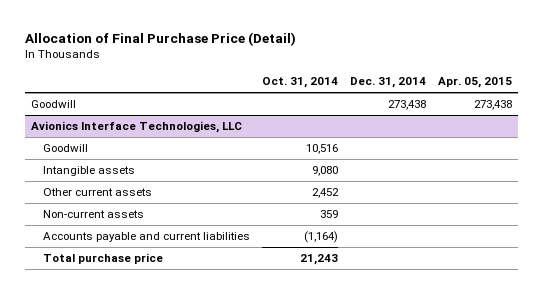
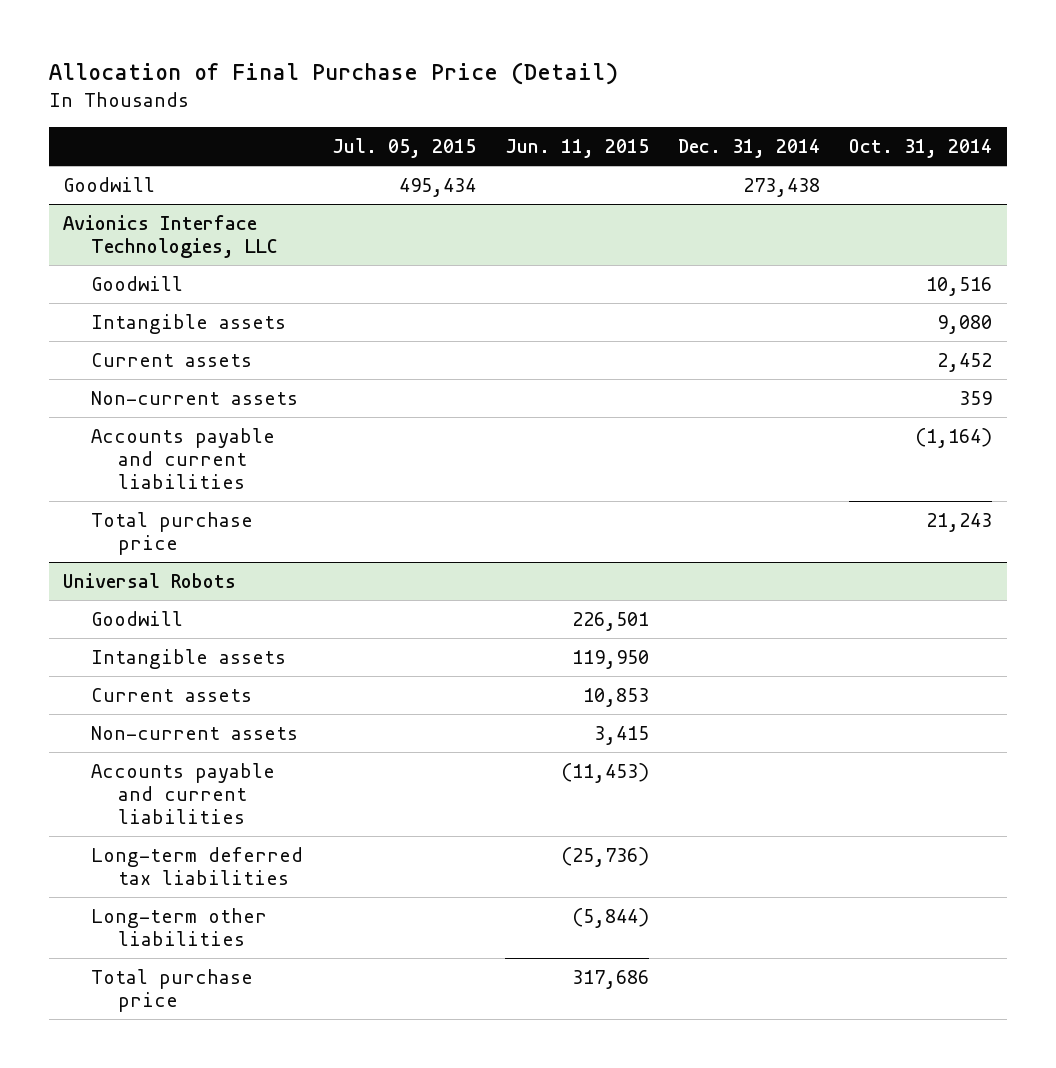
- | Oct. 31, 2014 | Dec. 31, 2014 | Apr. 05, 2015
+ | Jul. 05, 2015 | Jun. 11, 2015 | Dec. 31, 2014 | Oct. 31, 2014
@ Avionics Interface Technologies, LLC
- Other current assets | 2,452 | |
+ Current assets | | | | 2,452
+ Universal Robots
+ Goodwill | | 226,501 | |
+ Intangible assets | | 119,950 | |
+ Current assets | | 10,853 | |
+ Non-current assets | | 3,415 | |
+ Accounts payable and current liabilities | | (11,453) | |
+ Long-term deferred tax liabilities | | (25,736) | |
+ Long-term other liabilities | | (5,844) | |
+ Total purchase price | | 317,686 | |

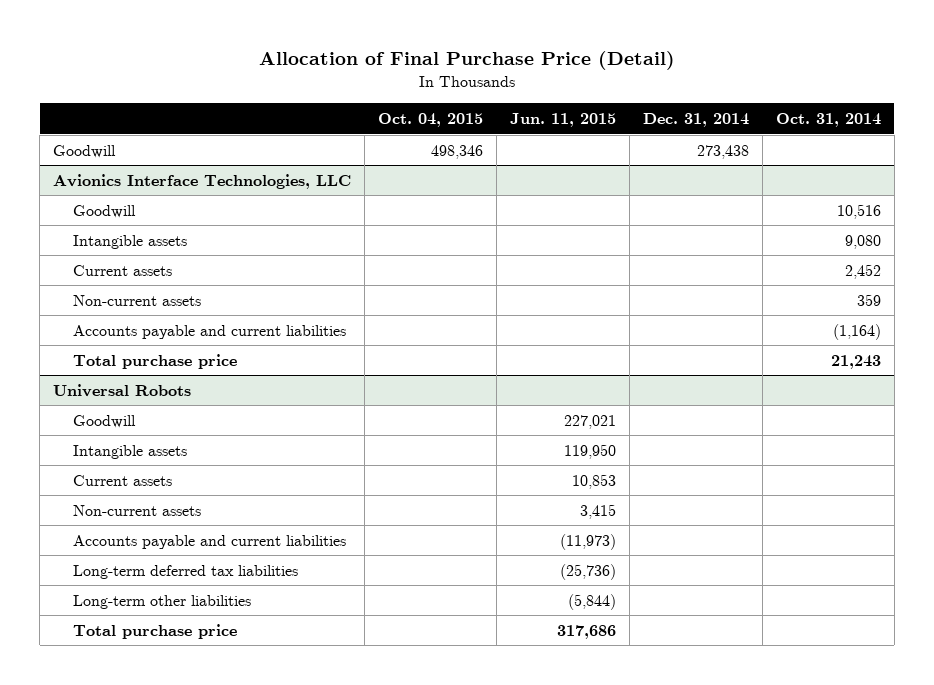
- | Jul. 05, 2015 | Jun. 11, 2015 | Dec. 31, 2014 | Oct. 31, 2014
+ | Oct. 04, 2015 | Jun. 11, 2015 | Dec. 31, 2014 | Oct. 31, 2014
@ Universal Robots
- Goodwill | | 226,501 | |
+ Goodwill | | 227,021 | |
- Accounts payable and current liabilities | | (11,453) | |
+ Accounts payable and current liabilities | | (11,973) | |

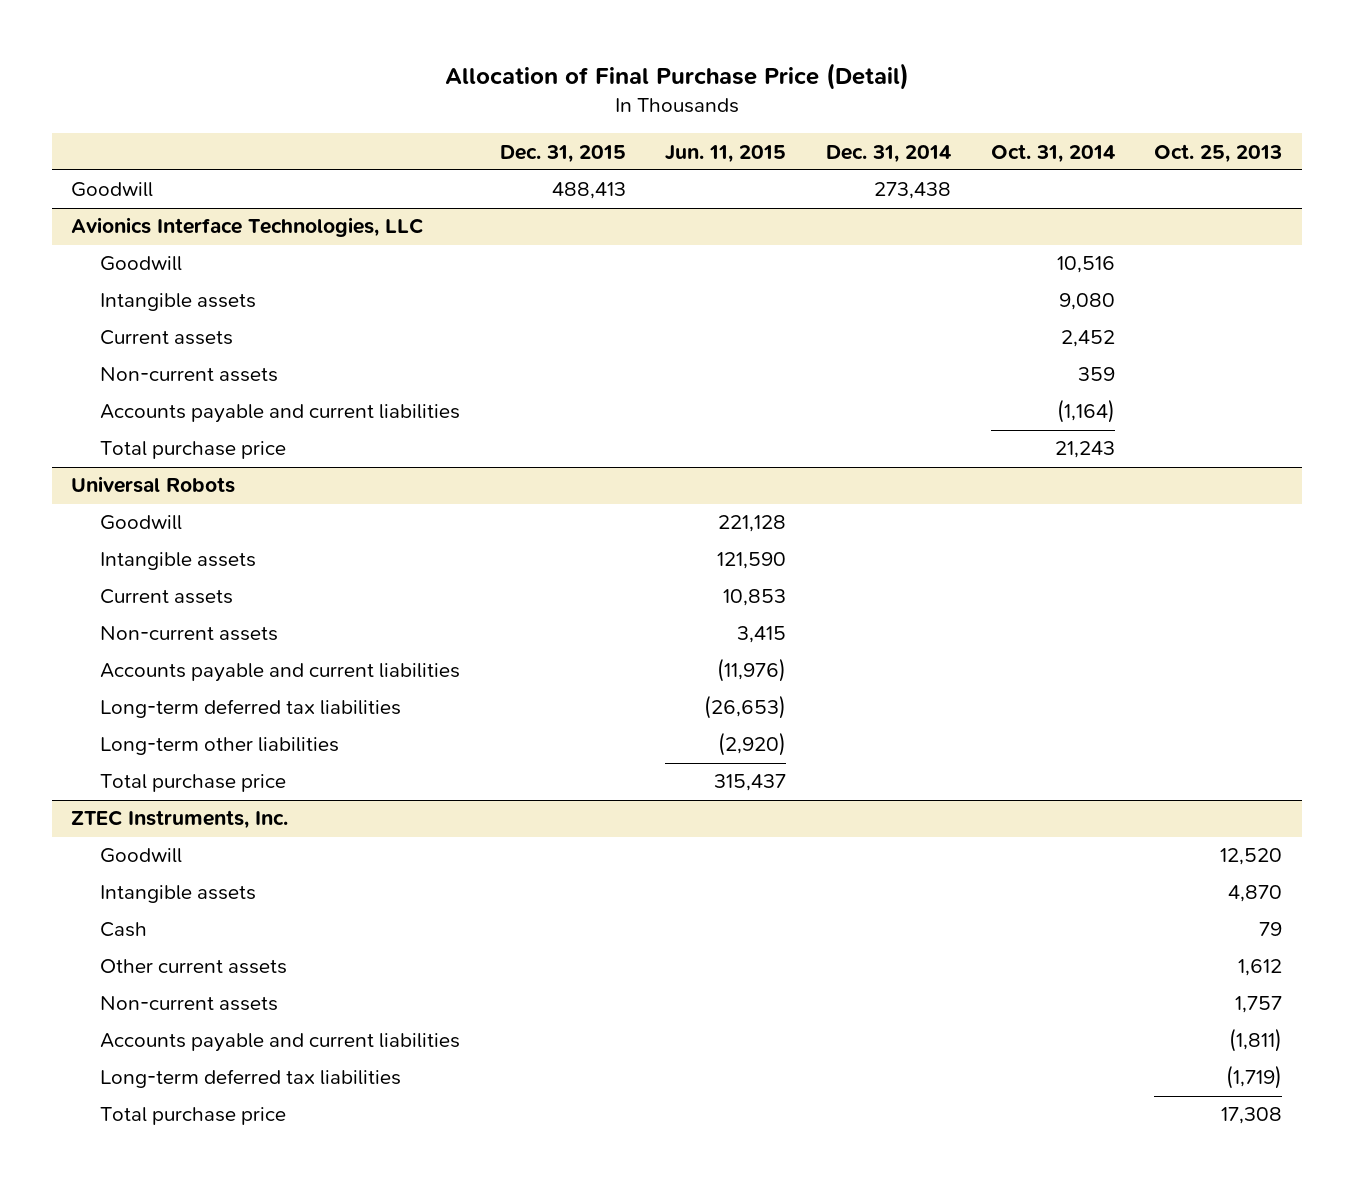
- | Oct. 04, 2015 | Jun. 11, 2015 | Dec. 31, 2014 | Oct. 31, 2014
+ | Dec. 31, 2015 | Jun. 11, 2015 | Dec. 31, 2014 | Oct. 31, 2014 | Oct. 25, 2013
@ Universal Robots
- Goodwill | | 227,021 | |
- Intangible assets | | 119,950 | |
+ Goodwill | | 221,128 | | |
+ Intangible assets | | 121,590 | | |
- Accounts payable and current liabilities | | (11,973) | |
- Long-term deferred tax liabilities | | (25,736) | |
- Long-term other liabilities | | (5,844) | |
- Total purchase price | | 317,686 | |
+ Accounts payable and current liabilities | | (11,976) | | |
+ Long-term deferred tax liabilities | | (26,653) | | |
+ Long-term other liabilities | | (2,920) | | |
+ Total purchase price | | 315,437 | | |
+ ZTEC Instruments, Inc.
+ Goodwill | | | | | 12,520
+ Intangible assets | | | | | 4,870
+ Cash | | | | | 79
+ Other current assets | | | | | 1,612
+ Non-current assets | | | | | 1,757
+ Accounts payable and current liabilities | | | | | (1,811)
+ Long-term deferred tax liabilities | | | | | (1,719)
+ Total purchase price | | | | | 17,308

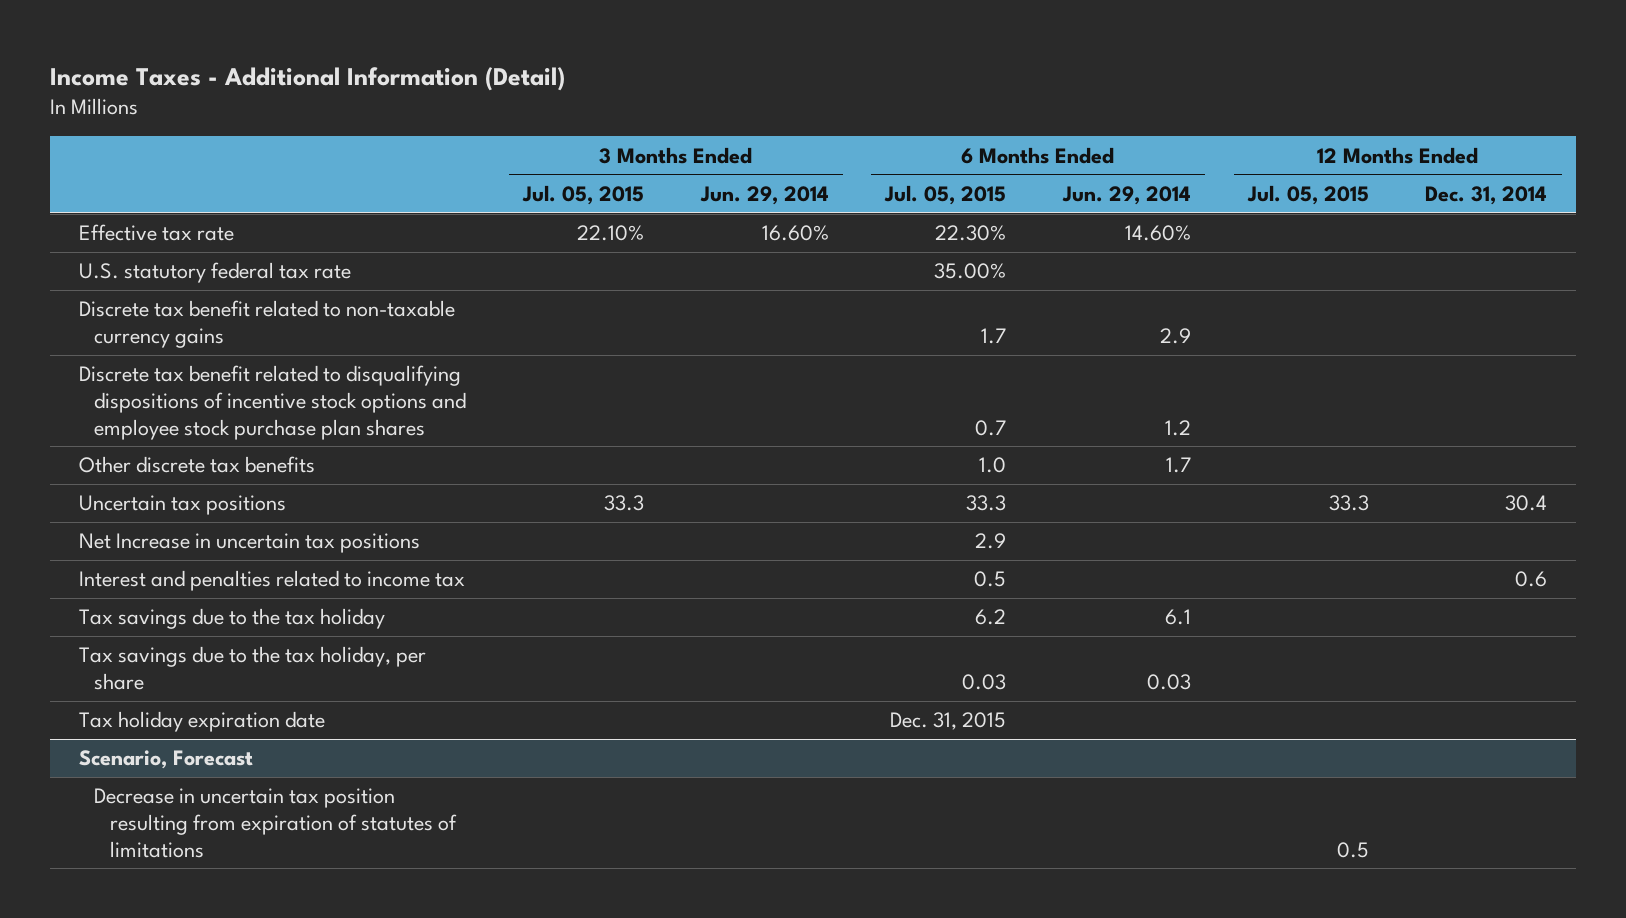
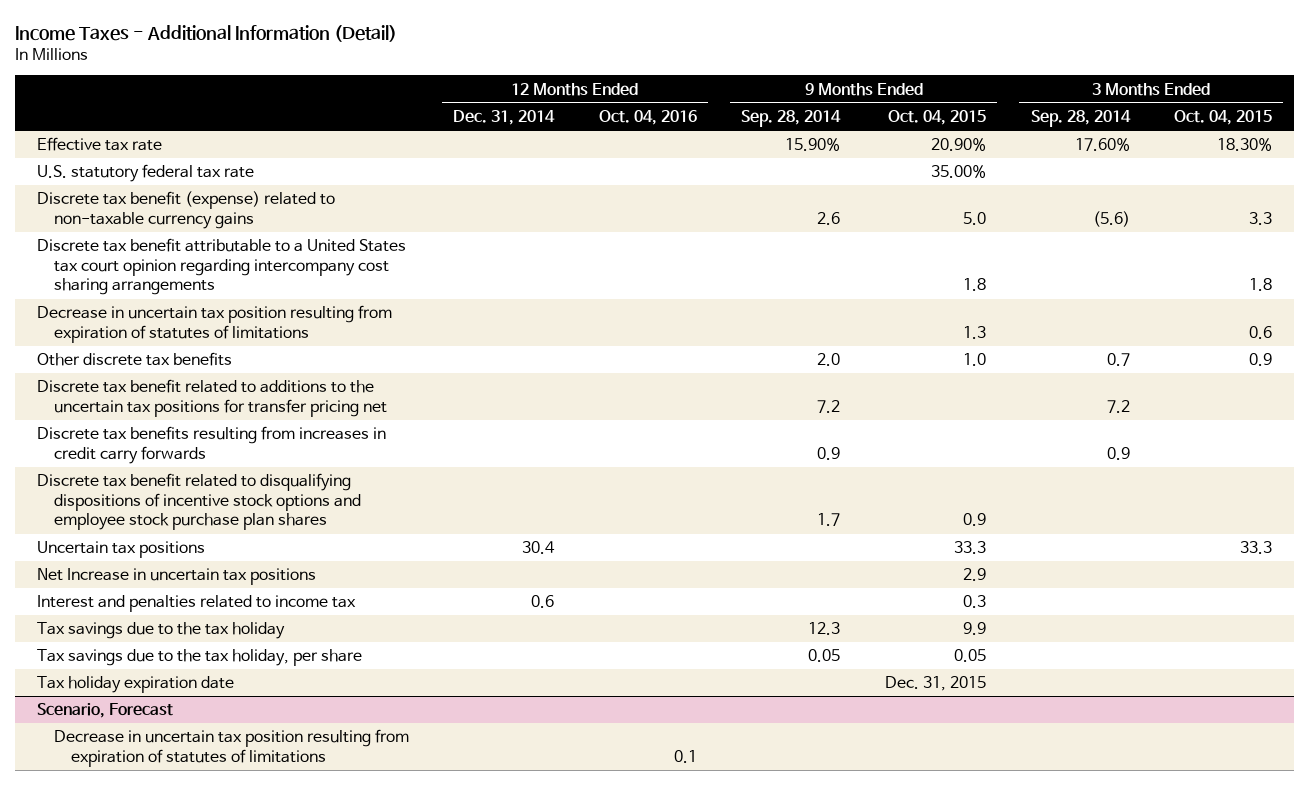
- | 3 Months Ended Jul. 05, 2015 | 3 Months Ended Jun. 29, 2014 | 6 Months Ended Jul. 05, 2015 | 6 Months Ended Jun. 29, 2014 | 12 Months Ended Jul. 05, 2015 | 12 Months Ended Dec. 31, 2014
+ | 12 Months Ended Dec. 31, 2014 | 12 Months Ended Oct. 04, 2016 | 9 Months Ended Sep. 28, 2014 | 9 Months Ended Oct. 04, 2015 | 3 Months Ended Sep. 28, 2014 | 3 Months Ended Oct. 04, 2015
- Discrete tax benefit related to non-taxable currency gains | | | 1.7 | 2.9 | |
+ Discrete tax benefit (expense) related to non-taxable currency gains | | | 2.6 | 5.0 | (5.6) | 3.3
+ Discrete tax benefit attributable to a United States tax court opinion regarding intercompany cost sharing arrangements | | | | 1.8 | | 1.8
+ Decrease in uncertain tax position resulting from expiration of statutes of limitations | | | | 1.3 | | 0.6
+ Discrete tax benefit related to additions to the uncertain tax positions for transfer pricing net | | | 7.2 | | 7.2 |
+ Discrete tax benefits resulting from increases in credit carry forwards | | | 0.9 | | 0.9 |
moved down: Discrete tax benefit related to disqualifying dispositions of incentive stock options and employee stock purchase plan shares | | | 1.7 | 0.9 | |

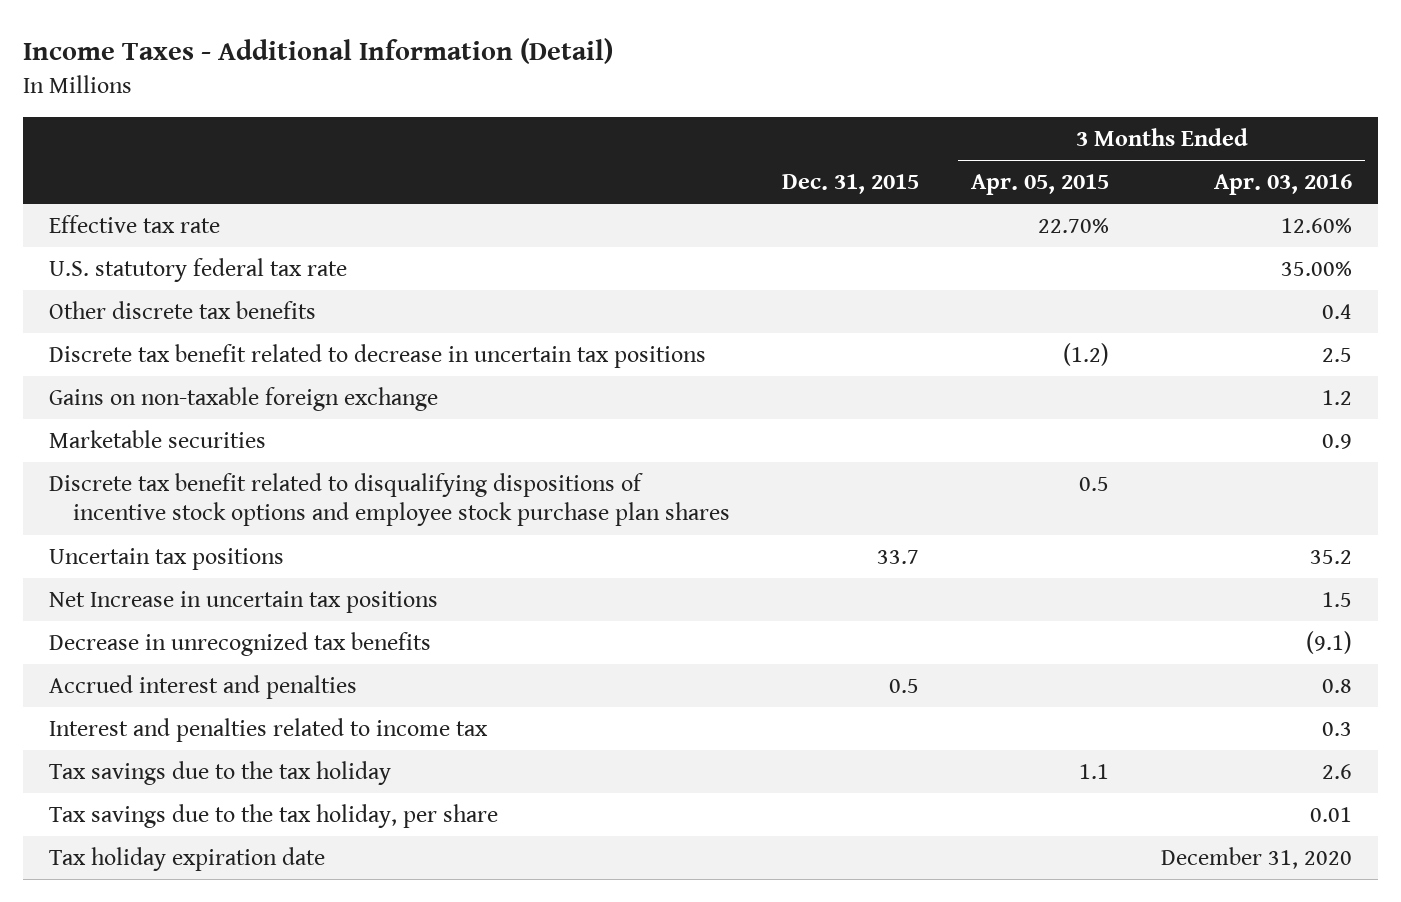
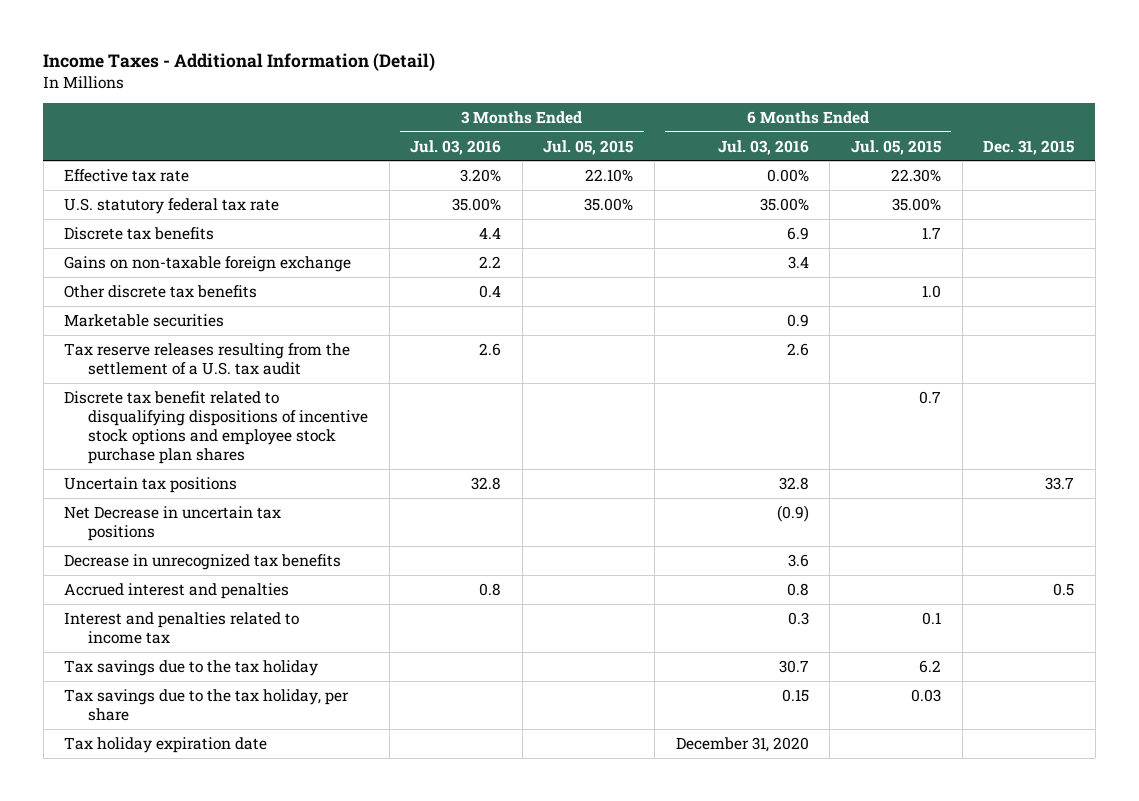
- | Dec. 31, 2015 | 3 Months Ended Apr. 05, 2015 | 3 Months Ended Apr. 03, 2016
+ | 3 Months Ended Jul. 03, 2016 | 3 Months Ended Jul. 05, 2015 | 6 Months Ended Jul. 03, 2016 | 6 Months Ended Jul. 05, 2015 | Dec. 31, 2015
- Discrete tax benefit related to decrease in uncertain tax positions | | (1.2) | 2.5
+ Discrete tax benefits | 4.4 | | 6.9 | 1.7 |
moved down: Other discrete tax benefits | 0.4 | | | 1.0 |
+ Tax reserve releases resulting from the settlement of a U.S. tax audit | 2.6 | | 2.6 | |
- Net Increase in uncertain tax positions | | | 1.5
+ Net Decrease in uncertain tax positions | | | (0.9) | |

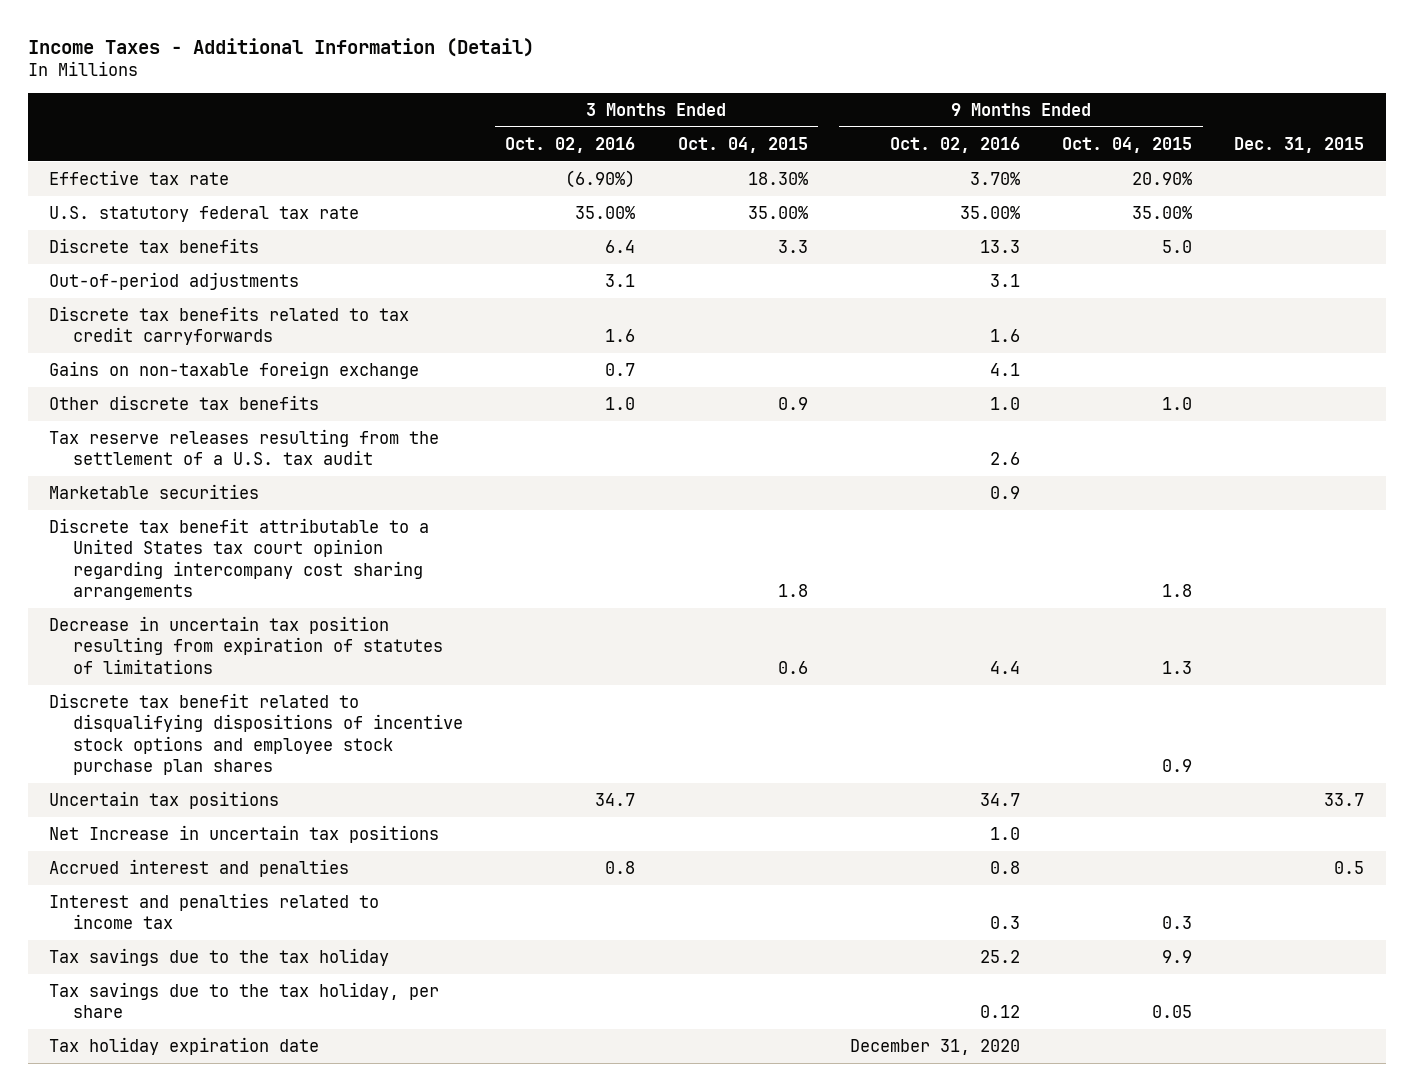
- | 3 Months Ended Jul. 03, 2016 | 3 Months Ended Jul. 05, 2015 | 6 Months Ended Jul. 03, 2016 | 6 Months Ended Jul. 05, 2015 | Dec. 31, 2015
+ | 3 Months Ended Oct. 02, 2016 | 3 Months Ended Oct. 04, 2015 | 9 Months Ended Oct. 02, 2016 | 9 Months Ended Oct. 04, 2015 | Dec. 31, 2015
+ Out-of-period adjustments | 3.1 | | 3.1 | |
+ Discrete tax benefits related to tax credit carryforwards | 1.6 | | 1.6 | |
moved down: Marketable securities | | | 0.9 | |
+ Discrete tax benefit attributable to a United States tax court opinion regarding intercompany cost sharing arrangements | | 1.8 | | 1.8 |
+ Decrease in uncertain tax position resulting from expiration of statutes of limitations | | 0.6 | 4.4 | 1.3 |
- Net Decrease in uncertain tax positions | | | (0.9) | |
- Decrease in unrecognized tax benefits | | | 3.6 | |
+ Net Increase in uncertain tax positions | | | 1.0 | |

